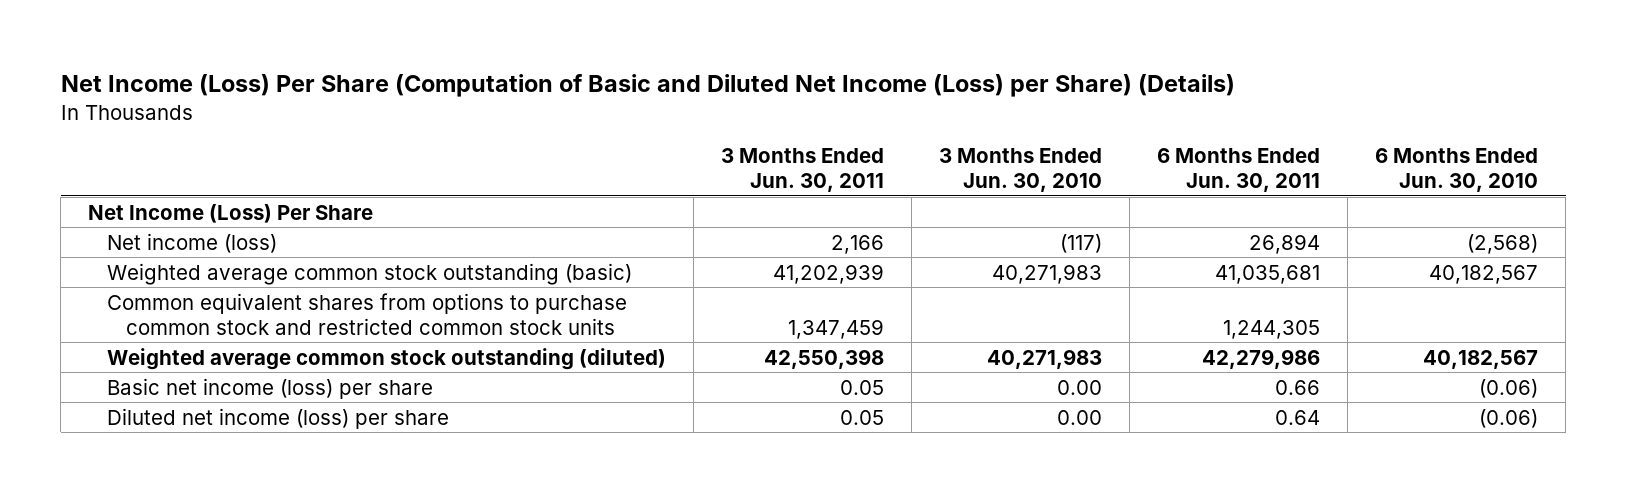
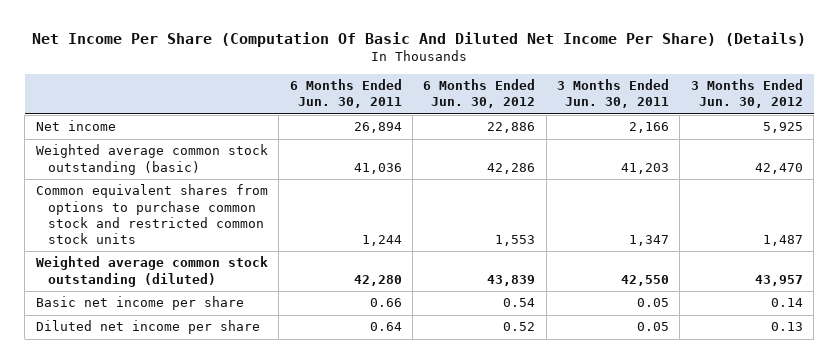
- Net Income (Loss) Per Share (Computation of Basic and Diluted Net Income (Loss) per Share) (Details)
+ Net Income Per Share (Computation Of Basic And Diluted Net Income Per Share) (Details)
- | 3 Months Ended Jun. 30, 2011 | 3 Months Ended Jun. 30, 2010 | 6 Months Ended Jun. 30, 2011 | 6 Months Ended Jun. 30, 2010
+ | 6 Months Ended Jun. 30, 2011 | 6 Months Ended Jun. 30, 2012 | 3 Months Ended Jun. 30, 2011 | 3 Months Ended Jun. 30, 2012
- Net Income (Loss) Per Share
- Net income (loss) | 2,166 | (117) | 26,894 | (2,568)
- Weighted average common stock outstanding (basic) | 41,202,939 | 40,271,983 | 41,035,681 | 40,182,567
- Common equivalent shares from options to purchase common stock and restricted common stock units | 1,347,459 | | 1,244,305 |
- Weighted average common stock outstanding (diluted) | 42,550,398 | 40,271,983 | 42,279,986 | 40,182,567
- Basic net income (loss) per share | 0.05 | 0.00 | 0.66 | (0.06)
- Diluted net income (loss) per share | 0.05 | 0.00 | 0.64 | (0.06)
+ Net income | 26,894 | 22,886 | 2,166 | 5,925
+ Weighted average common stock outstanding (basic) | 41,036 | 42,286 | 41,203 | 42,470
+ Common equivalent shares from options to purchase common stock and restricted common stock units | 1,244 | 1,553 | 1,347 | 1,487
+ Weighted average common stock outstanding (diluted) | 42,280 | 43,839 | 42,550 | 43,957
+ Basic net income per share | 0.66 | 0.54 | 0.05 | 0.14
+ Diluted net income per share | 0.64 | 0.52 | 0.05 | 0.13

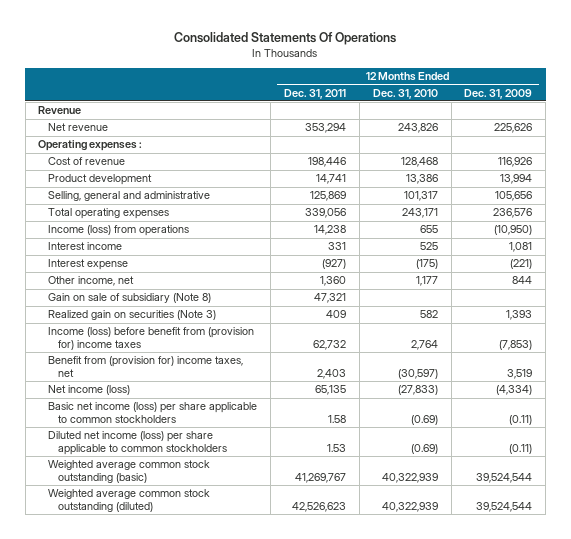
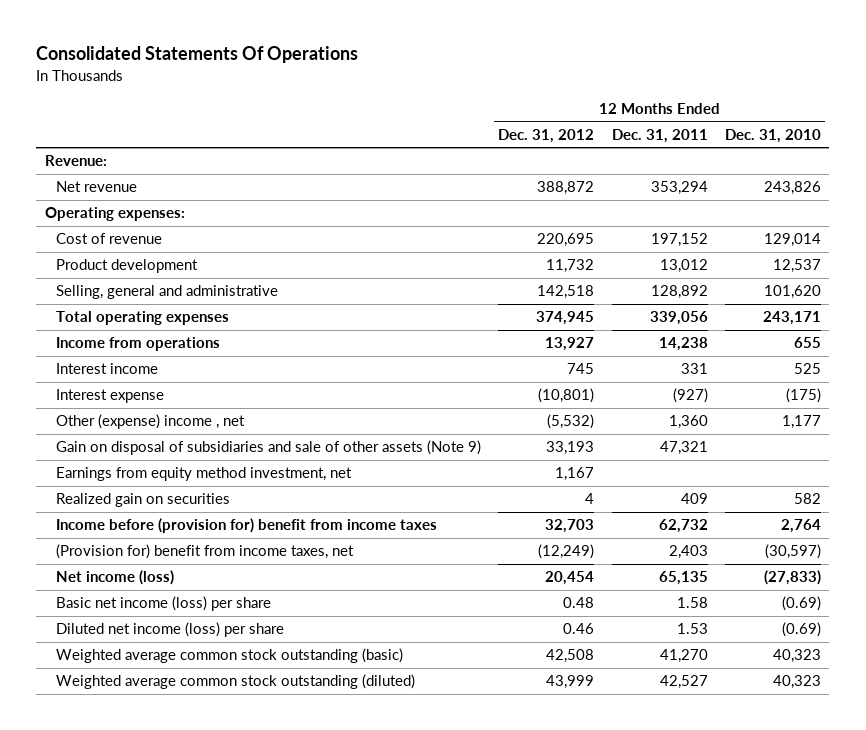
- | 12 Months Ended Dec. 31, 2011 | 12 Months Ended Dec. 31, 2010 | 12 Months Ended Dec. 31, 2009
+ | 12 Months Ended Dec. 31, 2012 | 12 Months Ended Dec. 31, 2011 | 12 Months Ended Dec. 31, 2010
- Revenue
+ Revenue:
- Operating expenses :
- Cost of revenue | 198,446 | 128,468 | 116,926
- Product development | 14,741 | 13,386 | 13,994
- Selling, general and administrative | 125,869 | 101,317 | 105,656
+ Operating expenses:
+ Cost of revenue | 220,695 | 197,152 | 129,014
+ Product development | 11,732 | 13,012 | 12,537
+ Selling, general and administrative | 142,518 | 128,892 | 101,620
- Income (loss) from operations | 14,238 | 655 | (10,950)
+ Income from operations | 13,927 | 14,238 | 655
- Other income, net | 1,360 | 1,177 | 844
- Gain on sale of subsidiary (Note 8) | 47,321 | |
- Realized gain on securities (Note 3) | 409 | 582 | 1,393
- Income (loss) before benefit from (provision for) income taxes | 62,732 | 2,764 | (7,853)
- Benefit from (provision for) income taxes, net | 2,403 | (30,597) | 3,519
+ Other (expense) income , net | (5,532) | 1,360 | 1,177
+ Gain on disposal of subsidiaries and sale of other assets (Note 9) | 33,193 | 47,321 |
+ Earnings from equity method investment, net | 1,167 | |
+ Realized gain on securities | 4 | 409 | 582
+ Income before (provision for) benefit from income taxes | 32,703 | 62,732 | 2,764
+ (Provision for) benefit from income taxes, net | (12,249) | 2,403 | (30,597)
- Basic net income (loss) per share applicable to common stockholders | 1.58 | (0.69) | (0.11)
- Diluted net income (loss) per share applicable to common stockholders | 1.53 | (0.69) | (0.11)
- Weighted average common stock outstanding (basic) | 41,269,767 | 40,322,939 | 39,524,544
- Weighted average common stock outstanding (diluted) | 42,526,623 | 40,322,939 | 39,524,544
+ Basic net income (loss) per share | 0.48 | 1.58 | (0.69)
+ Diluted net income (loss) per share | 0.46 | 1.53 | (0.69)
+ Weighted average common stock outstanding (basic) | 42,508 | 41,270 | 40,323
+ Weighted average common stock outstanding (diluted) | 43,999 | 42,527 | 40,323

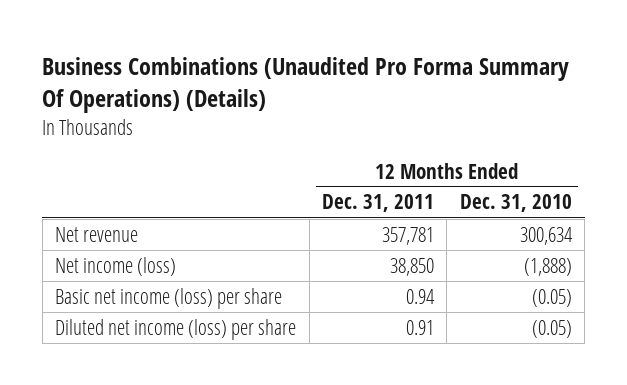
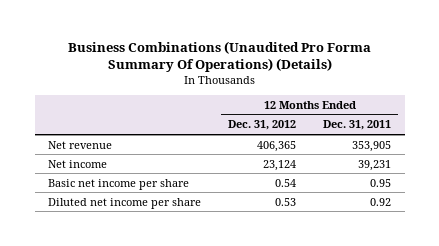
- | 12 Months Ended Dec. 31, 2011 | 12 Months Ended Dec. 31, 2010
+ | 12 Months Ended Dec. 31, 2012 | 12 Months Ended Dec. 31, 2011
- Net revenue | 357,781 | 300,634
- Net income (loss) | 38,850 | (1,888)
- Basic net income (loss) per share | 0.94 | (0.05)
- Diluted net income (loss) per share | 0.91 | (0.05)
+ Net revenue | 406,365 | 353,905
+ Net income | 23,124 | 39,231
+ Basic net income per share | 0.54 | 0.95
+ Diluted net income per share | 0.53 | 0.92

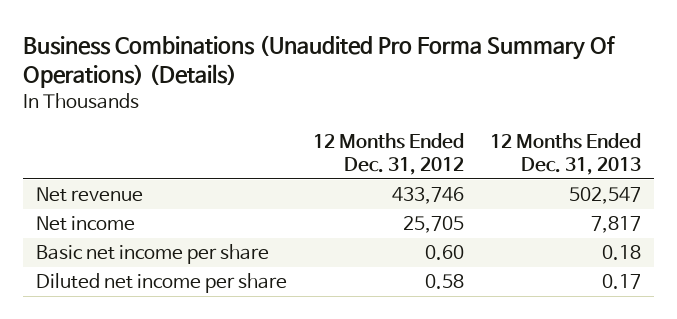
- | 12 Months Ended Dec. 31, 2012 | 12 Months Ended Dec. 31, 2011
+ | 12 Months Ended Dec. 31, 2012 | 12 Months Ended Dec. 31, 2013
- Net revenue | 406,365 | 353,905
- Net income | 23,124 | 39,231
- Basic net income per share | 0.54 | 0.95
- Diluted net income per share | 0.53 | 0.92
+ Net revenue | 433,746 | 502,547
+ Net income | 25,705 | 7,817
+ Basic net income per share | 0.60 | 0.18
+ Diluted net income per share | 0.58 | 0.17

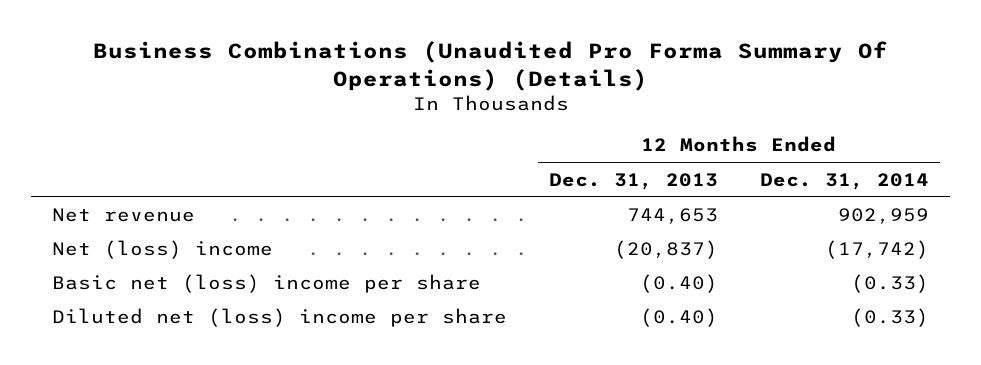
- | 12 Months Ended Dec. 31, 2012 | 12 Months Ended Dec. 31, 2013
+ | 12 Months Ended Dec. 31, 2013 | 12 Months Ended Dec. 31, 2014
- Net revenue | 433,746 | 502,547
- Net income | 25,705 | 7,817
- Basic net income per share | 0.60 | 0.18
- Diluted net income per share | 0.58 | 0.17
+ Net revenue | 744,653 | 902,959
+ Net (loss) income | (20,837) | (17,742)
+ Basic net (loss) income per share | (0.40) | (0.33)
+ Diluted net (loss) income per share | (0.40) | (0.33)

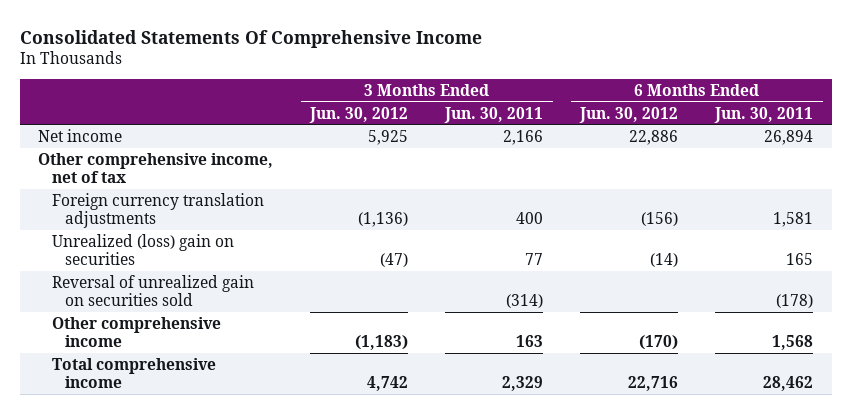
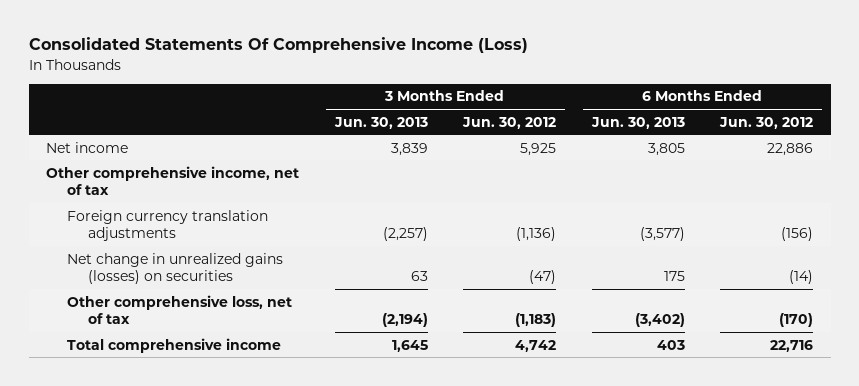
- Consolidated Statements Of Comprehensive Income
+ Consolidated Statements Of Comprehensive Income (Loss)
- | 3 Months Ended Jun. 30, 2012 | 3 Months Ended Jun. 30, 2011 | 6 Months Ended Jun. 30, 2012 | 6 Months Ended Jun. 30, 2011
+ | 3 Months Ended Jun. 30, 2013 | 3 Months Ended Jun. 30, 2012 | 6 Months Ended Jun. 30, 2013 | 6 Months Ended Jun. 30, 2012
- Unrealized (loss) gain on securities | (47) | 77 | (14) | 165
- Reversal of unrealized gain on securities sold | | (314) | | (178)
- Other comprehensive income | (1,183) | 163 | (170) | 1,568
+ Net change in unrealized gains (losses) on securities | 63 | (47) | 175 | (14)
+ Other comprehensive loss, net of tax | (2,194) | (1,183) | (3,402) | (170)

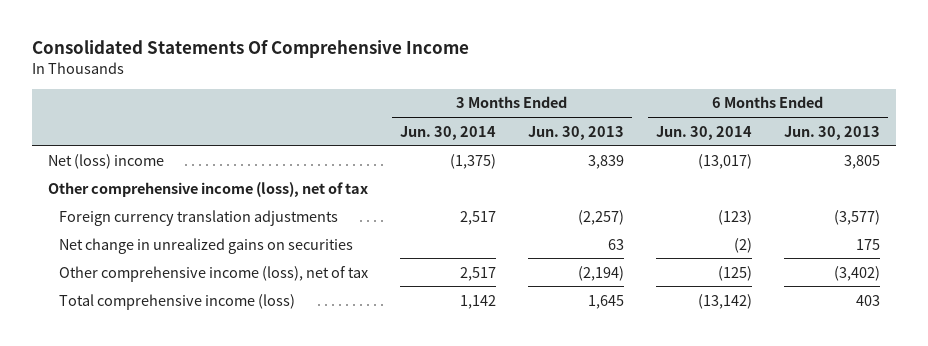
- Consolidated Statements Of Comprehensive Income (Loss)
+ Consolidated Statements Of Comprehensive Income
- | 3 Months Ended Jun. 30, 2013 | 3 Months Ended Jun. 30, 2012 | 6 Months Ended Jun. 30, 2013 | 6 Months Ended Jun. 30, 2012
+ | 3 Months Ended Jun. 30, 2014 | 3 Months Ended Jun. 30, 2013 | 6 Months Ended Jun. 30, 2014 | 6 Months Ended Jun. 30, 2013
- Net income | 3,839 | 5,925 | 3,805 | 22,886
- Other comprehensive income, net of tax
+ Net (loss) income | (1,375) | 3,839 | (13,017) | 3,805
+ Other comprehensive income (loss), net of tax
- Net change in unrealized gains (losses) on securities | 63 | (47) | 175 | (14)
- Other comprehensive loss, net of tax | (2,194) | (1,183) | (3,402) | (170)
- Total comprehensive income | 1,645 | 4,742 | 403 | 22,716
+ Net change in unrealized gains on securities | | 63 | (2) | 175
+ Other comprehensive income (loss), net of tax | 2,517 | (2,194) | (125) | (3,402)
+ Total comprehensive income (loss) | 1,142 | 1,645 | (13,142) | 403

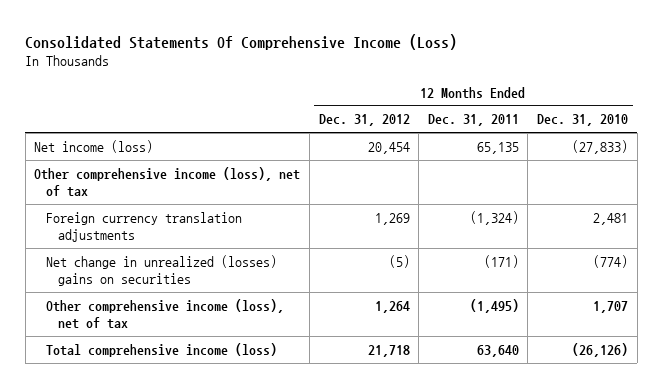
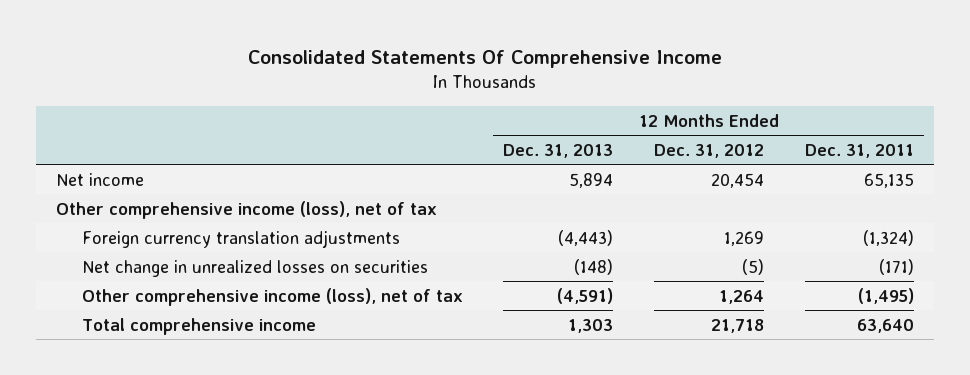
- Consolidated Statements Of Comprehensive Income (Loss)
+ Consolidated Statements Of Comprehensive Income
- | 12 Months Ended Dec. 31, 2012 | 12 Months Ended Dec. 31, 2011 | 12 Months Ended Dec. 31, 2010
+ | 12 Months Ended Dec. 31, 2013 | 12 Months Ended Dec. 31, 2012 | 12 Months Ended Dec. 31, 2011
- Net income (loss) | 20,454 | 65,135 | (27,833)
+ Net income | 5,894 | 20,454 | 65,135
- Net change in unrealized (losses) gains on securities | (5) | (171) | (774)
+ Net change in unrealized losses on securities | (148) | (5) | (171)
- Total comprehensive income (loss) | 21,718 | 63,640 | (26,126)
+ Total comprehensive income | 1,303 | 21,718 | 63,640

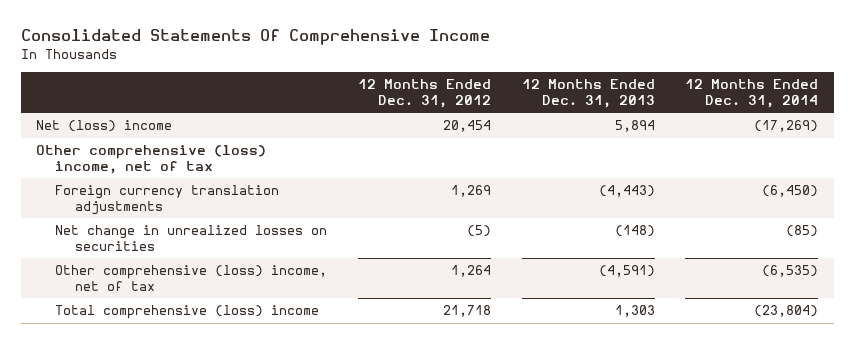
- | 12 Months Ended Dec. 31, 2013 | 12 Months Ended Dec. 31, 2012 | 12 Months Ended Dec. 31, 2011
+ | 12 Months Ended Dec. 31, 2012 | 12 Months Ended Dec. 31, 2013 | 12 Months Ended Dec. 31, 2014
- Net income | 5,894 | 20,454 | 65,135
- Other comprehensive income (loss), net of tax
+ Net (loss) income | 20,454 | 5,894 | (17,269)
+ Other comprehensive (loss) income, net of tax
- Other comprehensive income (loss), net of tax | (4,591) | 1,264 | (1,495)
- Total comprehensive income | 1,303 | 21,718 | 63,640
+ Other comprehensive (loss) income, net of tax | 1,264 | (4,591) | (6,535)
+ Total comprehensive (loss) income | 21,718 | 1,303 | (23,804)

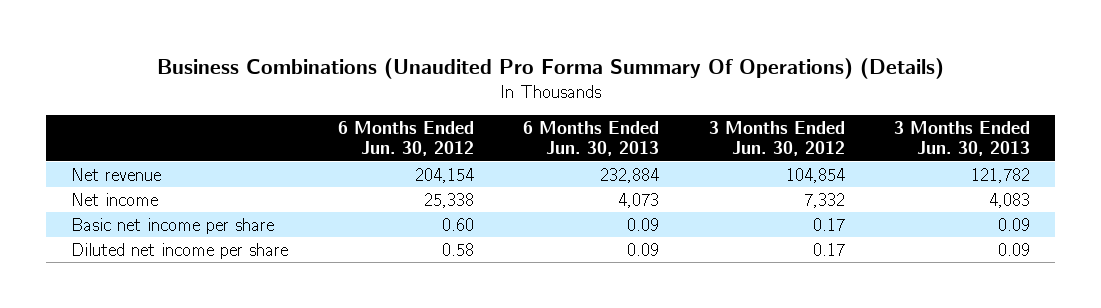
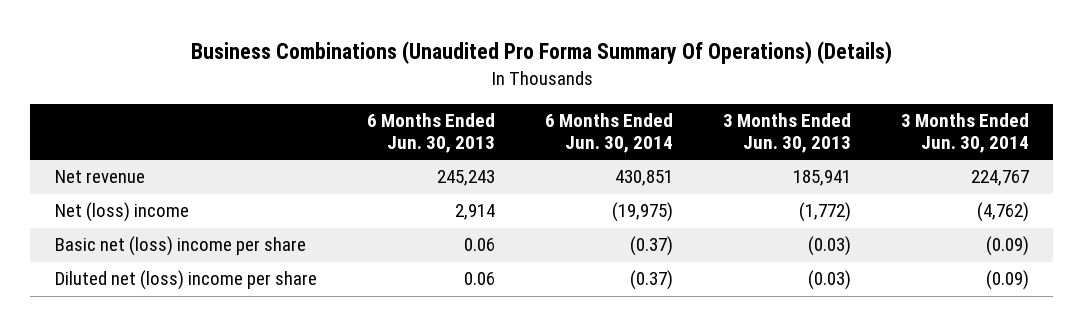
- | 6 Months Ended Jun. 30, 2012 | 6 Months Ended Jun. 30, 2013 | 3 Months Ended Jun. 30, 2012 | 3 Months Ended Jun. 30, 2013
+ | 6 Months Ended Jun. 30, 2013 | 6 Months Ended Jun. 30, 2014 | 3 Months Ended Jun. 30, 2013 | 3 Months Ended Jun. 30, 2014
- Net revenue | 204,154 | 232,884 | 104,854 | 121,782
- Net income | 25,338 | 4,073 | 7,332 | 4,083
- Basic net income per share | 0.60 | 0.09 | 0.17 | 0.09
- Diluted net income per share | 0.58 | 0.09 | 0.17 | 0.09
+ Net revenue | 245,243 | 430,851 | 185,941 | 224,767
+ Net (loss) income | 2,914 | (19,975) | (1,772) | (4,762)
+ Basic net (loss) income per share | 0.06 | (0.37) | (0.03) | (0.09)
+ Diluted net (loss) income per share | 0.06 | (0.37) | (0.03) | (0.09)

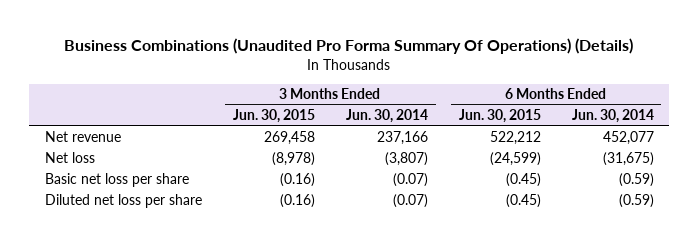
- | 6 Months Ended Jun. 30, 2013 | 6 Months Ended Jun. 30, 2014 | 3 Months Ended Jun. 30, 2013 | 3 Months Ended Jun. 30, 2014
+ | 3 Months Ended Jun. 30, 2015 | 3 Months Ended Jun. 30, 2014 | 6 Months Ended Jun. 30, 2015 | 6 Months Ended Jun. 30, 2014
- Net revenue | 245,243 | 430,851 | 185,941 | 224,767
- Net (loss) income | 2,914 | (19,975) | (1,772) | (4,762)
- Basic net (loss) income per share | 0.06 | (0.37) | (0.03) | (0.09)
- Diluted net (loss) income per share | 0.06 | (0.37) | (0.03) | (0.09)
+ Net revenue | 269,458 | 237,166 | 522,212 | 452,077
+ Net loss | (8,978) | (3,807) | (24,599) | (31,675)
+ Basic net loss per share | (0.16) | (0.07) | (0.45) | (0.59)
+ Diluted net loss per share | (0.16) | (0.07) | (0.45) | (0.59)

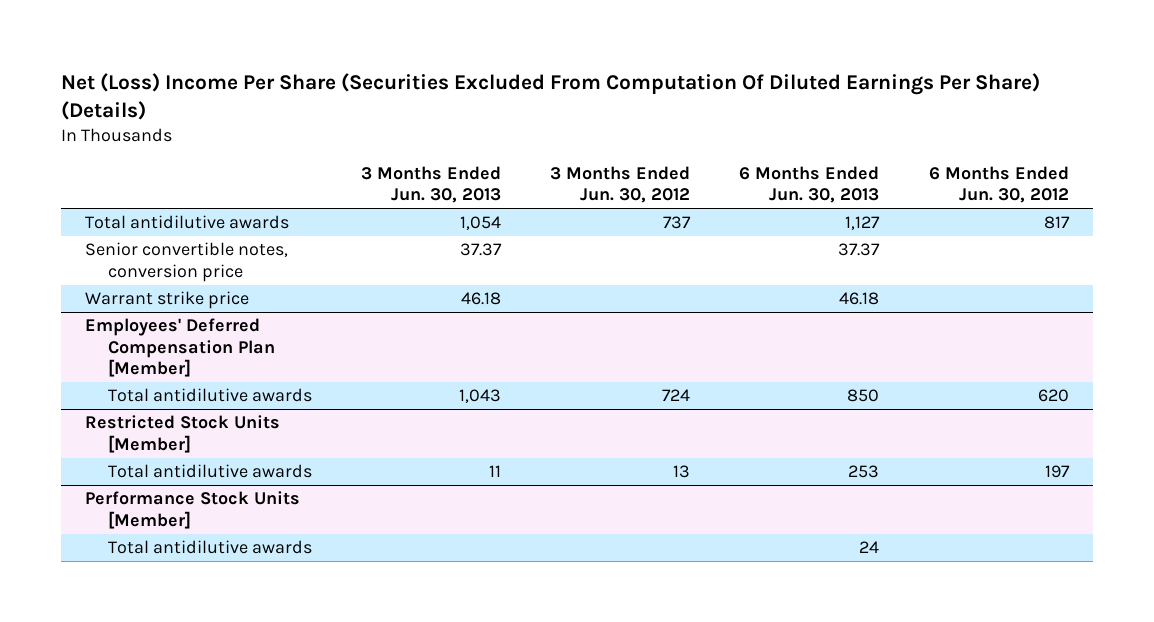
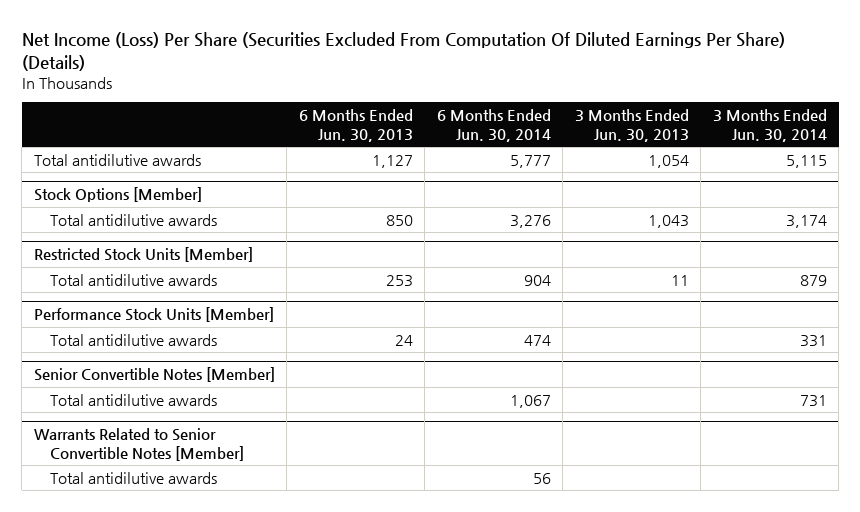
- Net (Loss) Income Per Share (Securities Excluded From Computation Of Diluted Earnings Per Share) (Details)
+ Net Income (Loss) Per Share (Securities Excluded From Computation Of Diluted Earnings Per Share) (Details)
- | 3 Months Ended Jun. 30, 2013 | 3 Months Ended Jun. 30, 2012 | 6 Months Ended Jun. 30, 2013 | 6 Months Ended Jun. 30, 2012
+ | 6 Months Ended Jun. 30, 2013 | 6 Months Ended Jun. 30, 2014 | 3 Months Ended Jun. 30, 2013 | 3 Months Ended Jun. 30, 2014
- Senior convertible notes, conversion price | 37.37 | | 37.37 |
- Warrant strike price | 46.18 | | 46.18 |
- Employees' Deferred Compensation Plan [Member]
+ Stock Options [Member]
+ Senior Convertible Notes [Member]
+ Total antidilutive awards | | 1,067 | | 731
+ Warrants Related to Senior Convertible Notes [Member]
+ Total antidilutive awards | | 56 | |

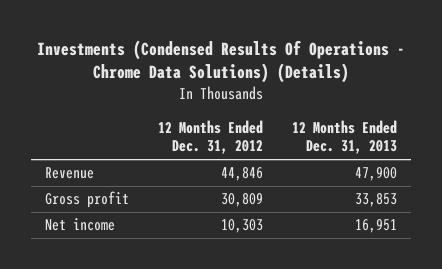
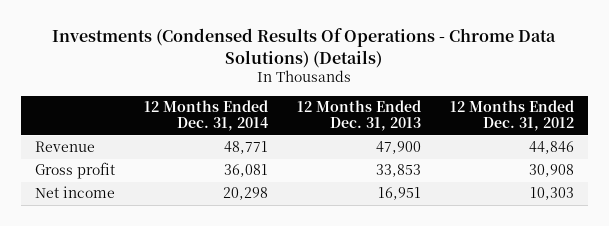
- | 12 Months Ended Dec. 31, 2012 | 12 Months Ended Dec. 31, 2013
+ | 12 Months Ended Dec. 31, 2014 | 12 Months Ended Dec. 31, 2013 | 12 Months Ended Dec. 31, 2012
- Gross profit | 30,809 | 33,853
+ Gross profit | 36,081 | 33,853 | 30,908

